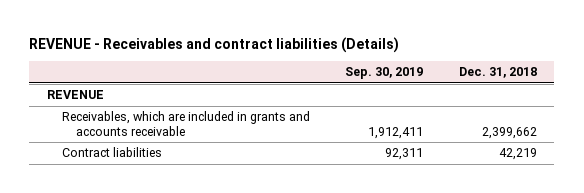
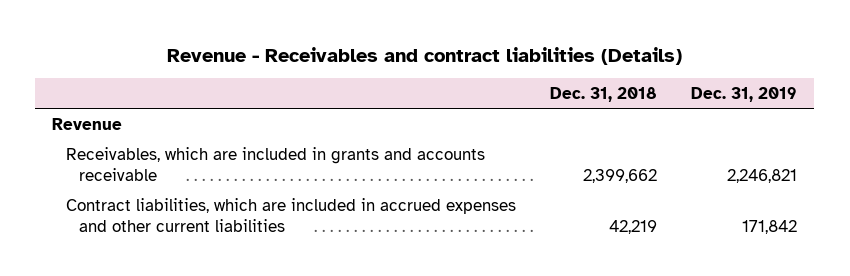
- REVENUE - Receivables and contract liabilities (Details)
+ Revenue - Receivables and contract liabilities (Details)
- | Sep. 30, 2019 | Dec. 31, 2018
+ | Dec. 31, 2018 | Dec. 31, 2019
- REVENUE
+ Revenue
- Contract liabilities | 92,311 | 42,219
+ Contract liabilities, which are included in accrued expenses and other current liabilities | 42,219 | 171,842

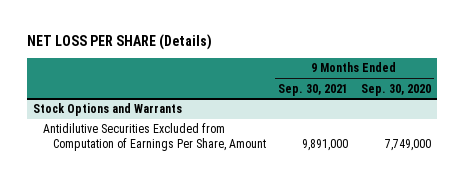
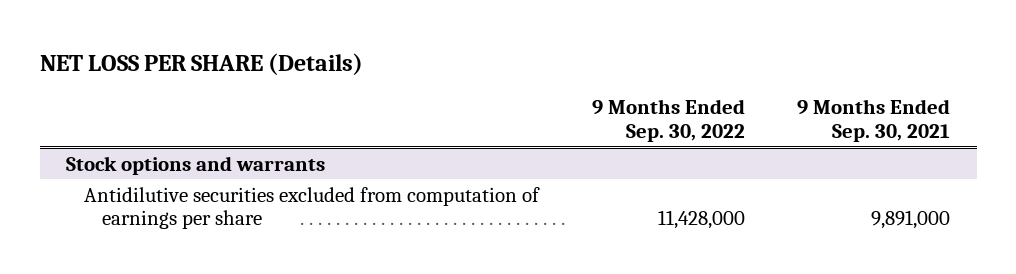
- | 9 Months Ended Sep. 30, 2021 | 9 Months Ended Sep. 30, 2020
+ | 9 Months Ended Sep. 30, 2022 | 9 Months Ended Sep. 30, 2021
- Stock Options and Warrants
- Antidilutive Securities Excluded from Computation of Earnings Per Share, Amount | 9,891,000 | 7,749,000
+ Stock options and warrants
+ Antidilutive securities excluded from computation of earnings per share | 11,428,000 | 9,891,000

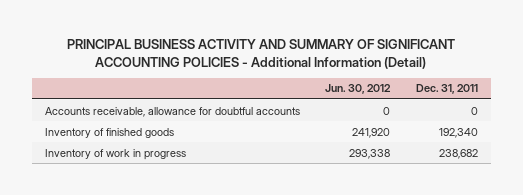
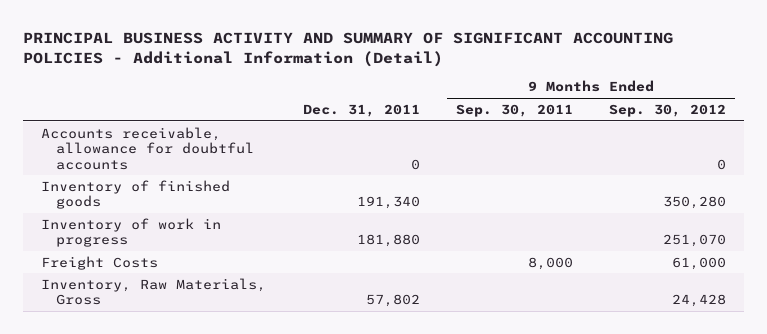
- | Jun. 30, 2012 | Dec. 31, 2011
+ | Dec. 31, 2011 | 9 Months Ended Sep. 30, 2011 | 9 Months Ended Sep. 30, 2012
- Inventory of finished goods | 241,920 | 192,340
- Inventory of work in progress | 293,338 | 238,682
+ Inventory of finished goods | 191,340 | | 350,280
+ Inventory of work in progress | 181,880 | | 251,070
+ Freight Costs | | 8,000 | 61,000
+ Inventory, Raw Materials, Gross | 57,802 | | 24,428

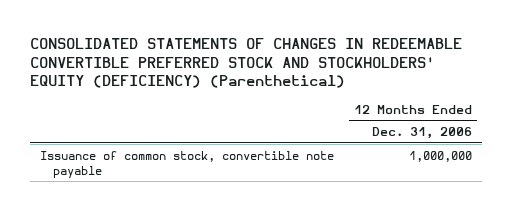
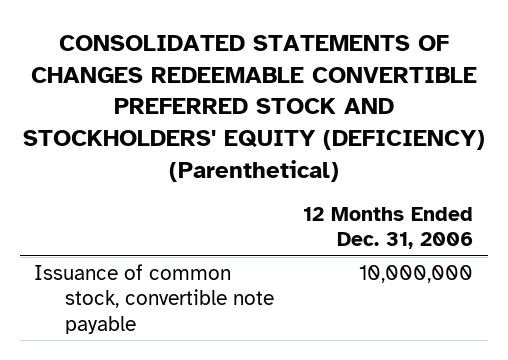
- CONSOLIDATED STATEMENTS OF CHANGES IN REDEEMABLE CONVERTIBLE PREFERRED STOCK AND STOCKHOLDERS' EQUITY (DEFICIENCY) (Parenthetical)
+ CONSOLIDATED STATEMENTS OF CHANGES REDEEMABLE CONVERTIBLE PREFERRED STOCK AND STOCKHOLDERS' EQUITY (DEFICIENCY) (Parenthetical)
- Issuance of common stock, convertible note payable | 1,000,000
+ Issuance of common stock, convertible note payable | 10,000,000

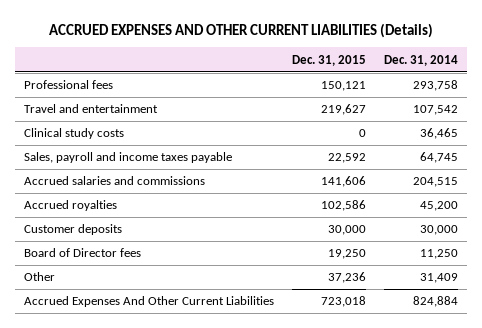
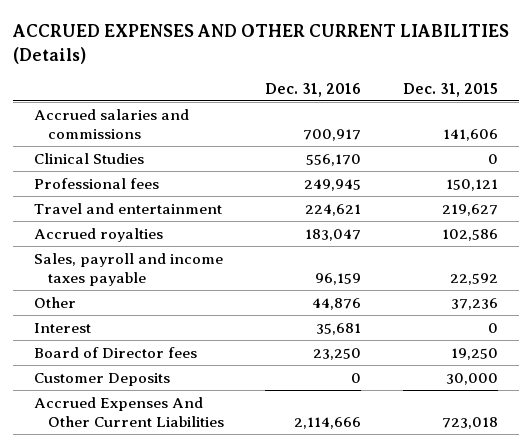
- | Dec. 31, 2015 | Dec. 31, 2014
+ | Dec. 31, 2016 | Dec. 31, 2015
moved up: Accrued salaries and commissions | 700,917 | 141,606
+ Clinical Studies | 556,170 | 0
- Clinical study costs | 0 | 36,465
- Customer deposits | 30,000 | 30,000
moved down: Sales, payroll and income taxes payable | 96,159 | 22,592
+ Interest | 35,681 | 0
moved down: Board of Director fees | 23,250 | 19,250
+ Customer Deposits | 0 | 30,000

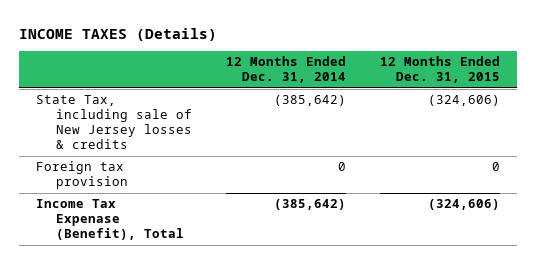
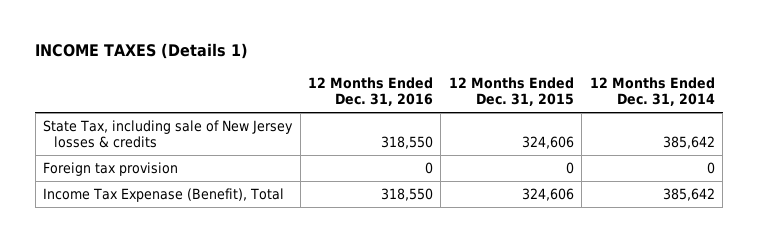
- INCOME TAXES (Details)
+ INCOME TAXES (Details 1)
- | 12 Months Ended Dec. 31, 2014 | 12 Months Ended Dec. 31, 2015
+ | 12 Months Ended Dec. 31, 2016 | 12 Months Ended Dec. 31, 2015 | 12 Months Ended Dec. 31, 2014
- State Tax, including sale of New Jersey losses & credits | (385,642) | (324,606)
+ State Tax, including sale of New Jersey losses & credits | 318,550 | 324,606 | 385,642
- Income Tax Expenase (Benefit), Total | (385,642) | (324,606)
+ Income Tax Expenase (Benefit), Total | 318,550 | 324,606 | 385,642

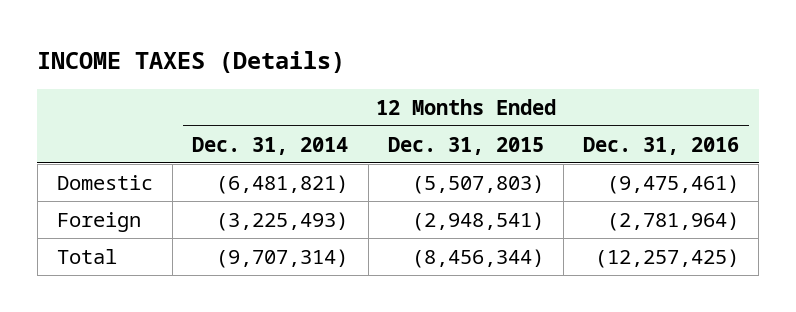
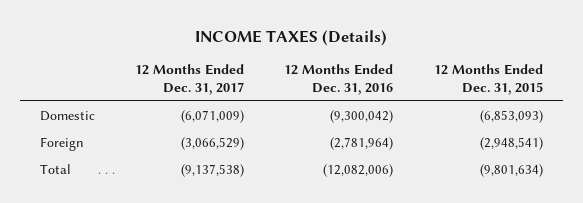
- | 12 Months Ended Dec. 31, 2014 | 12 Months Ended Dec. 31, 2015 | 12 Months Ended Dec. 31, 2016
+ | 12 Months Ended Dec. 31, 2017 | 12 Months Ended Dec. 31, 2016 | 12 Months Ended Dec. 31, 2015
- Domestic | (6,481,821) | (5,507,803) | (9,475,461)
+ Domestic | (6,071,009) | (9,300,042) | (6,853,093)
- Total | (9,707,314) | (8,456,344) | (12,257,425)
+ Total | (9,137,538) | (12,082,006) | (9,801,634)

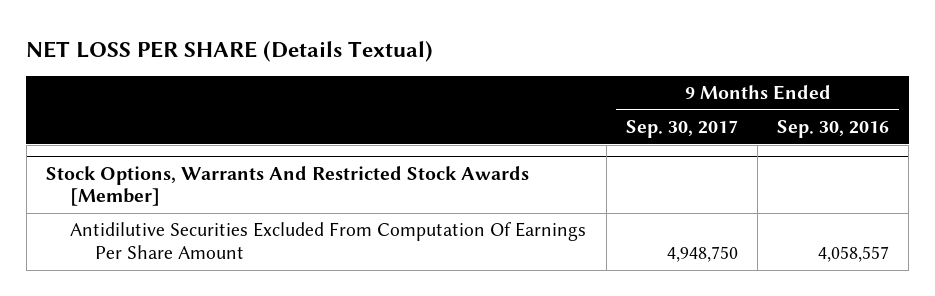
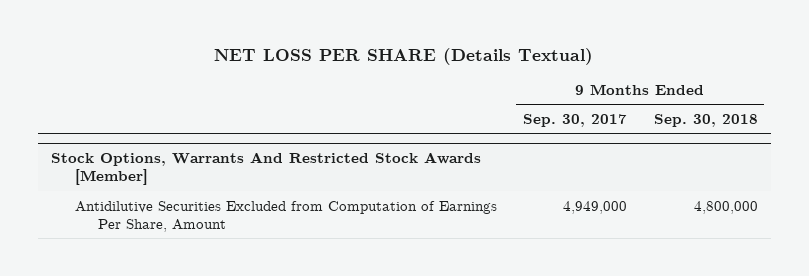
- | 9 Months Ended Sep. 30, 2017 | 9 Months Ended Sep. 30, 2016
+ | 9 Months Ended Sep. 30, 2017 | 9 Months Ended Sep. 30, 2018
@ Stock Options, Warrants And Restricted Stock Awards [Member]
- Antidilutive Securities Excluded From Computation Of Earnings Per Share Amount | 4,948,750 | 4,058,557
+ Antidilutive Securities Excluded from Computation of Earnings Per Share, Amount | 4,949,000 | 4,800,000

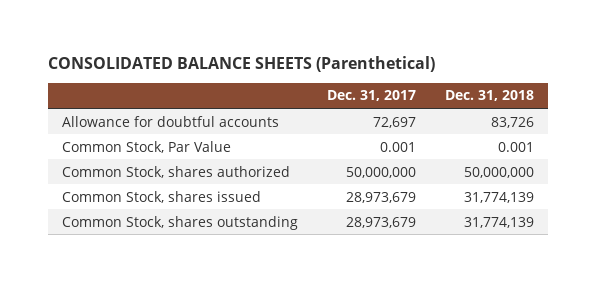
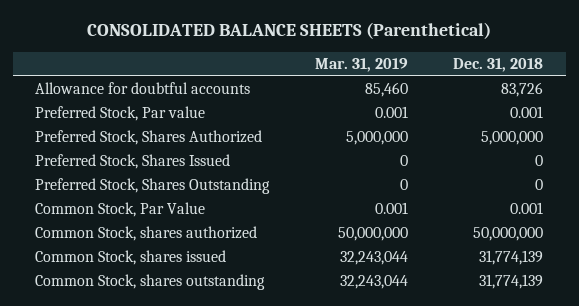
- | Dec. 31, 2017 | Dec. 31, 2018
+ | Mar. 31, 2019 | Dec. 31, 2018
+ Preferred Stock, Par value | 0.001 | 0.001
+ Preferred Stock, Shares Authorized | 5,000,000 | 5,000,000
+ Preferred Stock, Shares Issued | 0 | 0
+ Preferred Stock, Shares Outstanding | 0 | 0

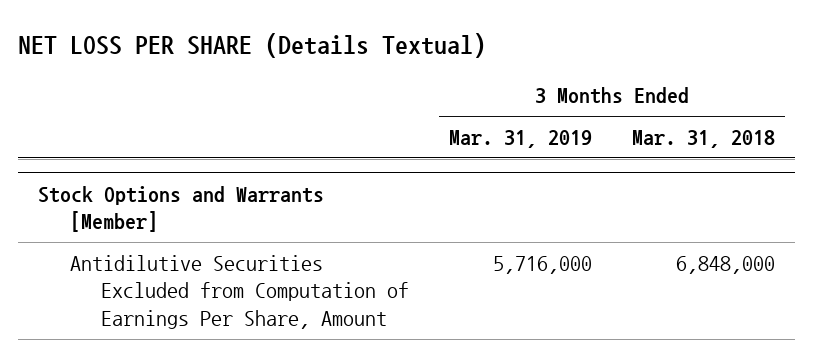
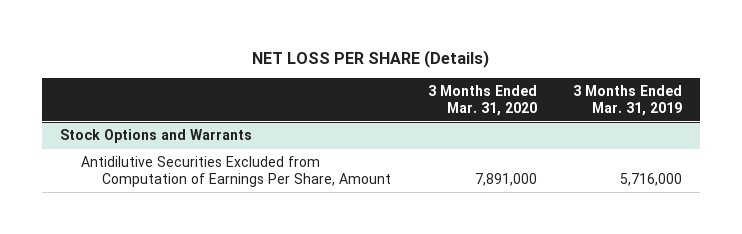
- NET LOSS PER SHARE (Details Textual)
+ NET LOSS PER SHARE (Details)
- | 3 Months Ended Mar. 31, 2019 | 3 Months Ended Mar. 31, 2018
+ | 3 Months Ended Mar. 31, 2020 | 3 Months Ended Mar. 31, 2019
- Stock Options and Warrants [Member]
+ Stock Options and Warrants

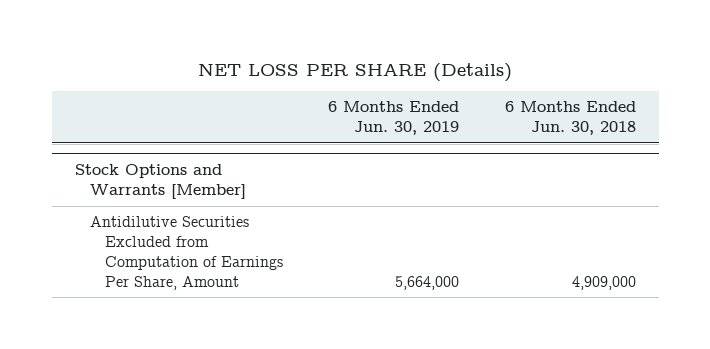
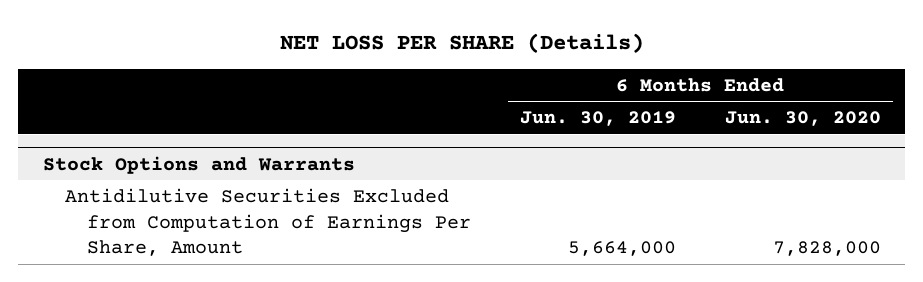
- | 6 Months Ended Jun. 30, 2019 | 6 Months Ended Jun. 30, 2018
+ | 6 Months Ended Jun. 30, 2019 | 6 Months Ended Jun. 30, 2020
- Stock Options and Warrants [Member]
+ Stock Options and Warrants

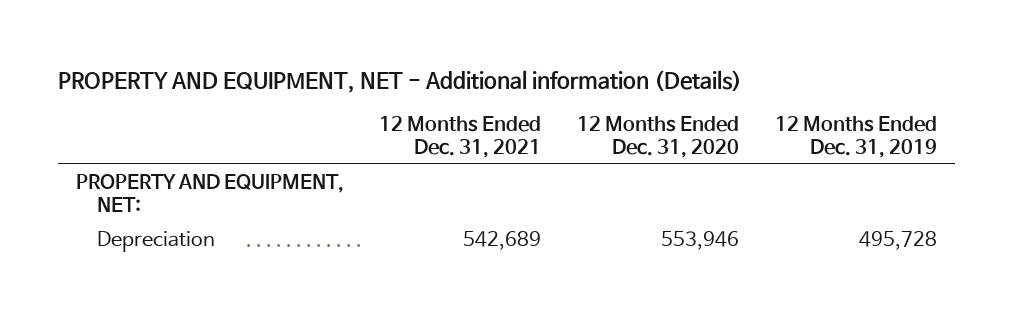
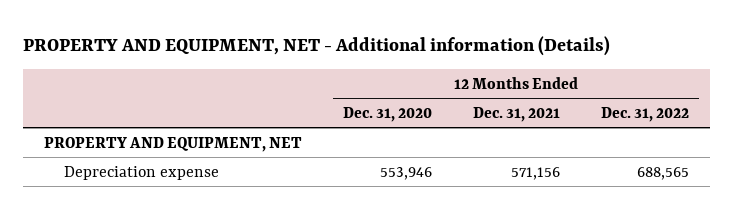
- | 12 Months Ended Dec. 31, 2021 | 12 Months Ended Dec. 31, 2020 | 12 Months Ended Dec. 31, 2019
+ | 12 Months Ended Dec. 31, 2020 | 12 Months Ended Dec. 31, 2021 | 12 Months Ended Dec. 31, 2022
- PROPERTY AND EQUIPMENT, NET:
- Depreciation | 542,689 | 553,946 | 495,728
+ PROPERTY AND EQUIPMENT, NET
+ Depreciation expense | 553,946 | 571,156 | 688,565

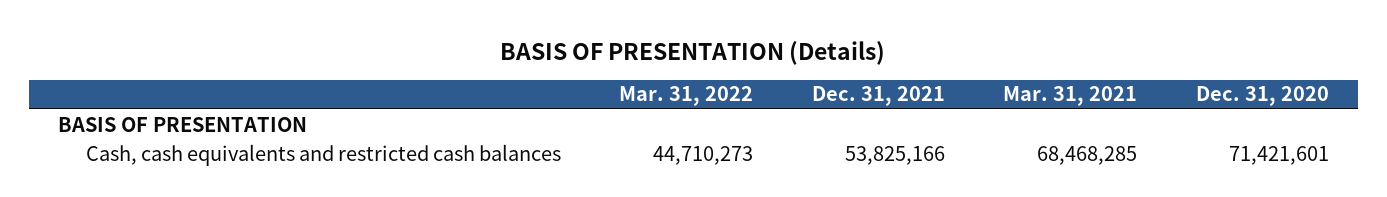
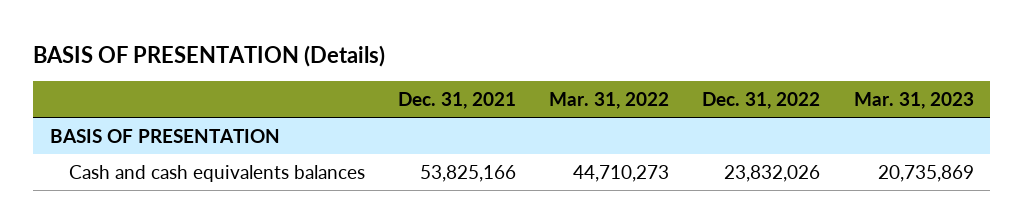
- | Mar. 31, 2022 | Dec. 31, 2021 | Mar. 31, 2021 | Dec. 31, 2020
+ | Dec. 31, 2021 | Mar. 31, 2022 | Dec. 31, 2022 | Mar. 31, 2023
- Cash, cash equivalents and restricted cash balances | 44,710,273 | 53,825,166 | 68,468,285 | 71,421,601
+ Cash and cash equivalents balances | 53,825,166 | 44,710,273 | 23,832,026 | 20,735,869

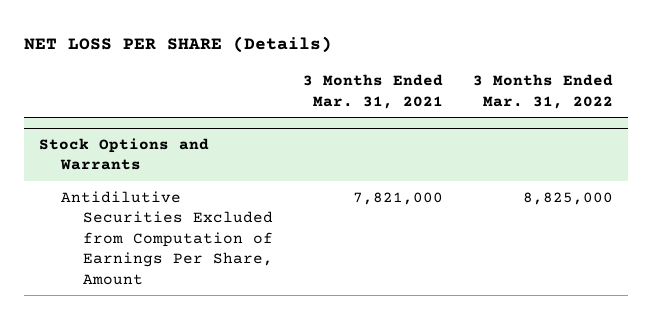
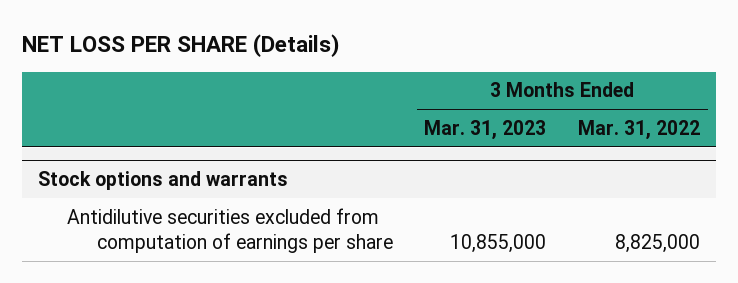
- | 3 Months Ended Mar. 31, 2021 | 3 Months Ended Mar. 31, 2022
+ | 3 Months Ended Mar. 31, 2023 | 3 Months Ended Mar. 31, 2022
- Stock Options and Warrants
- Antidilutive Securities Excluded from Computation of Earnings Per Share, Amount | 7,821,000 | 8,825,000
+ Stock options and warrants
+ Antidilutive securities excluded from computation of earnings per share | 10,855,000 | 8,825,000

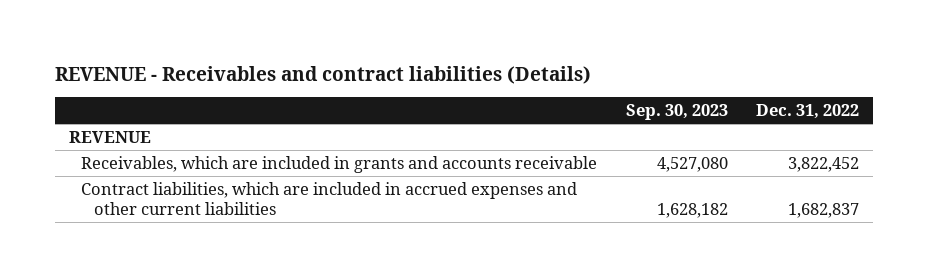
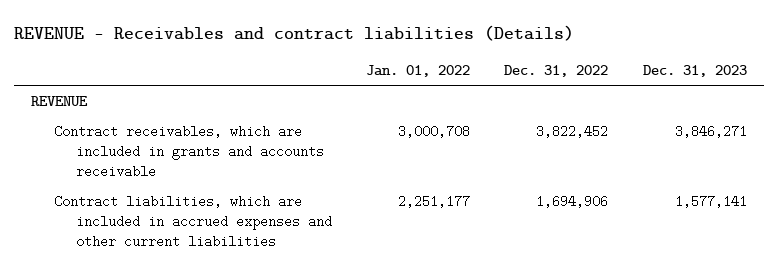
- | Sep. 30, 2023 | Dec. 31, 2022
+ | Jan. 01, 2022 | Dec. 31, 2022 | Dec. 31, 2023
- Receivables, which are included in grants and accounts receivable | 4,527,080 | 3,822,452
- Contract liabilities, which are included in accrued expenses and other current liabilities | 1,628,182 | 1,682,837
+ Contract receivables, which are included in grants and accounts receivable | 3,000,708 | 3,822,452 | 3,846,271
+ Contract liabilities, which are included in accrued expenses and other current liabilities | 2,251,177 | 1,694,906 | 1,577,141

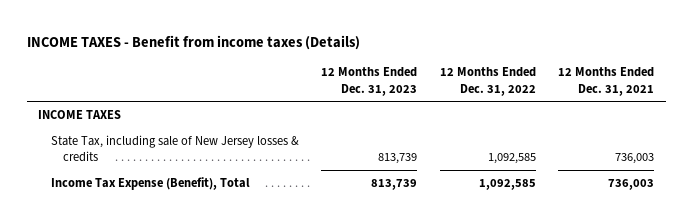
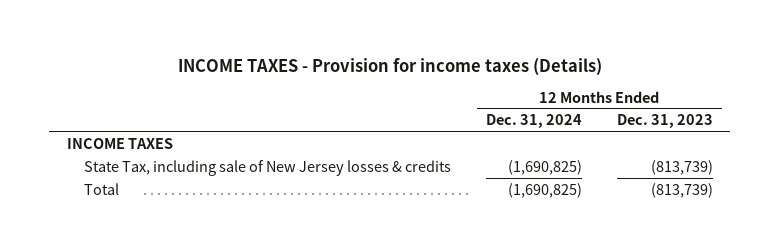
- INCOME TAXES - Benefit from income taxes (Details)
+ INCOME TAXES - Provision for income taxes (Details)
- | 12 Months Ended Dec. 31, 2023 | 12 Months Ended Dec. 31, 2022 | 12 Months Ended Dec. 31, 2021
+ | 12 Months Ended Dec. 31, 2024 | 12 Months Ended Dec. 31, 2023
- State Tax, including sale of New Jersey losses & credits | 813,739 | 1,092,585 | 736,003
- Income Tax Expense (Benefit), Total | 813,739 | 1,092,585 | 736,003
+ State Tax, including sale of New Jersey losses & credits | (1,690,825) | (813,739)
+ Total | (1,690,825) | (813,739)

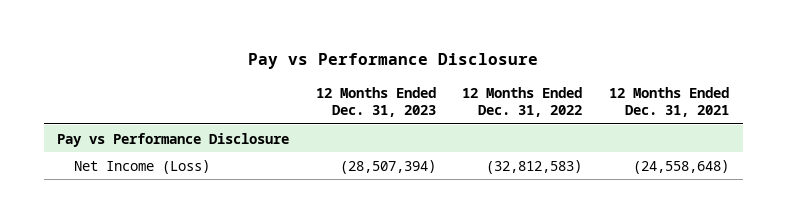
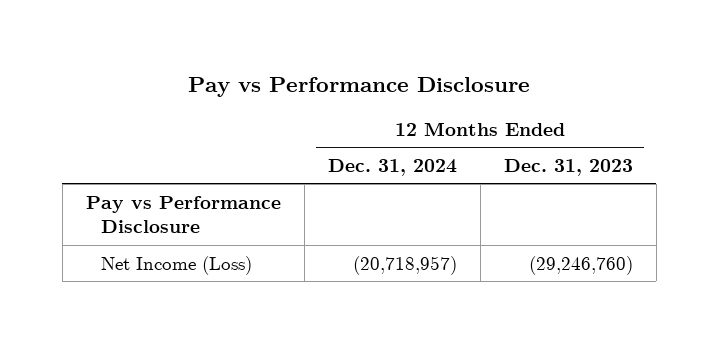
- | 12 Months Ended Dec. 31, 2023 | 12 Months Ended Dec. 31, 2022 | 12 Months Ended Dec. 31, 2021
+ | 12 Months Ended Dec. 31, 2024 | 12 Months Ended Dec. 31, 2023
- Net Income (Loss) | (28,507,394) | (32,812,583) | (24,558,648)
+ Net Income (Loss) | (20,718,957) | (29,246,760)

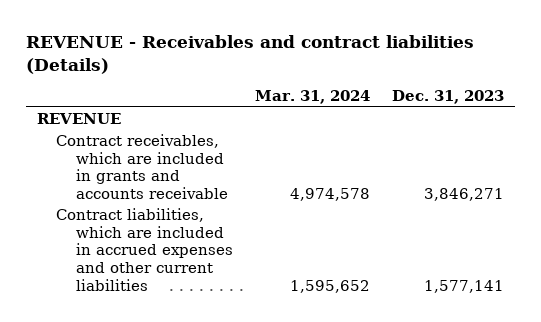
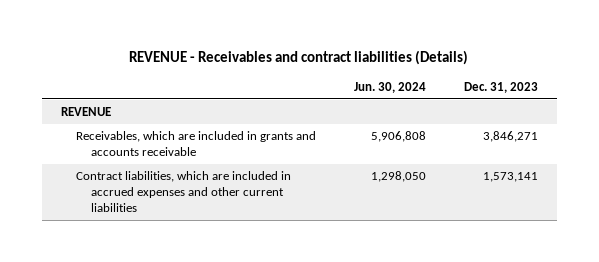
- | Mar. 31, 2024 | Dec. 31, 2023
+ | Jun. 30, 2024 | Dec. 31, 2023
- Contract receivables, which are included in grants and accounts receivable | 4,974,578 | 3,846,271
- Contract liabilities, which are included in accrued expenses and other current liabilities | 1,595,652 | 1,577,141
+ Receivables, which are included in grants and accounts receivable | 5,906,808 | 3,846,271
+ Contract liabilities, which are included in accrued expenses and other current liabilities | 1,298,050 | 1,573,141

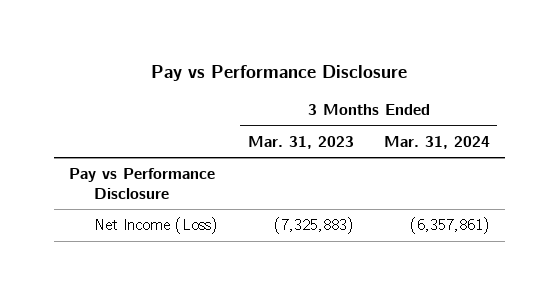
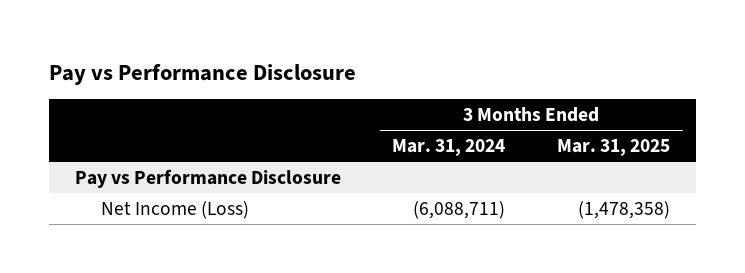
- | 3 Months Ended Mar. 31, 2023 | 3 Months Ended Mar. 31, 2024
+ | 3 Months Ended Mar. 31, 2024 | 3 Months Ended Mar. 31, 2025
- Net Income (Loss) | (7,325,883) | (6,357,861)
+ Net Income (Loss) | (6,088,711) | (1,478,358)

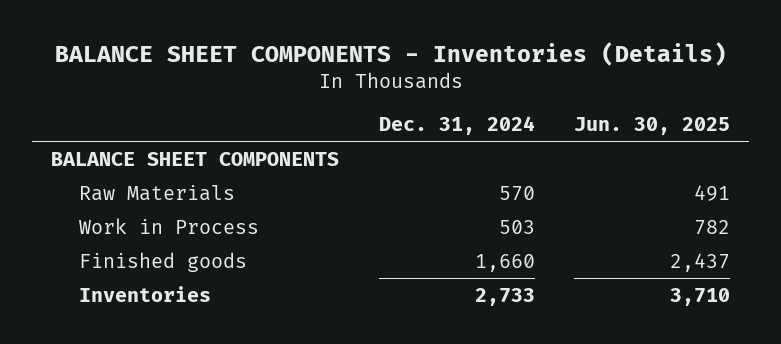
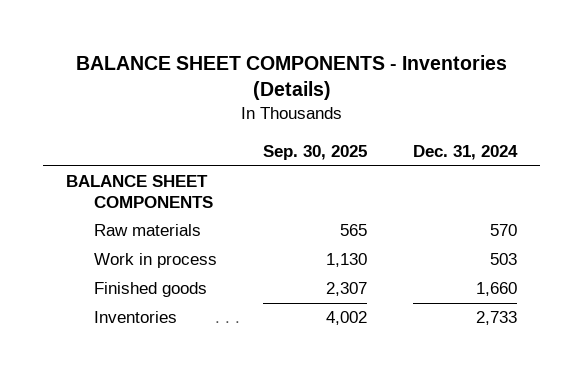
- | Dec. 31, 2024 | Jun. 30, 2025
+ | Sep. 30, 2025 | Dec. 31, 2024
- Raw Materials | 570 | 491
- Work in Process | 503 | 782
+ Raw materials | 565 | 570
+ Work in process | 1,130 | 503

